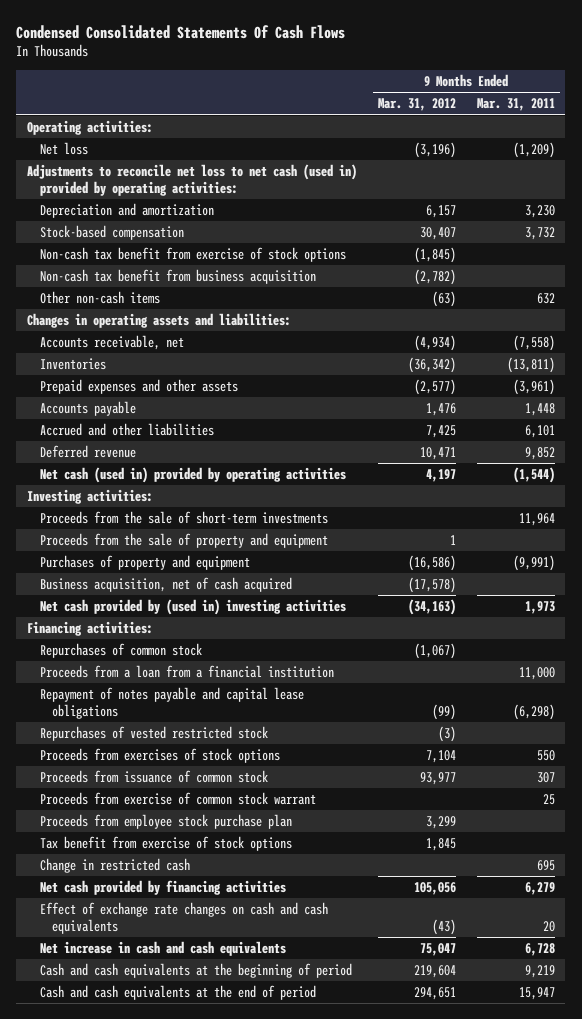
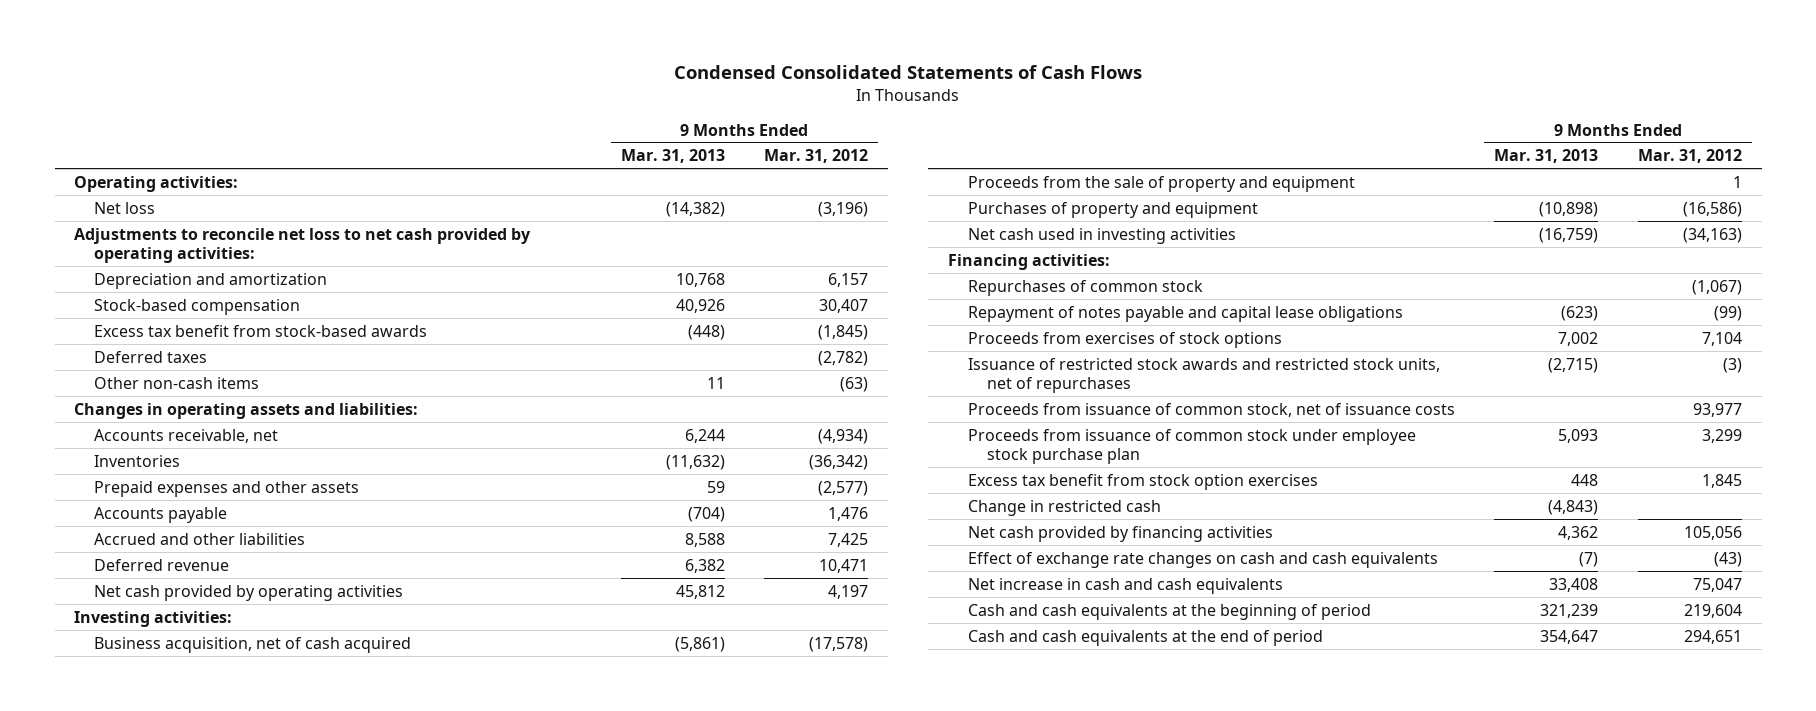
- Condensed Consolidated Statements Of Cash Flows
+ Condensed Consolidated Statements of Cash Flows
- | 9 Months Ended Mar. 31, 2012 | 9 Months Ended Mar. 31, 2011
+ | 9 Months Ended Mar. 31, 2013 | 9 Months Ended Mar. 31, 2012
- Adjustments to reconcile net loss to net cash (used in) provided by operating activities:
+ Adjustments to reconcile net loss to net cash provided by operating activities:
- Non-cash tax benefit from exercise of stock options | (1,845) |
- Non-cash tax benefit from business acquisition | (2,782) |
+ Excess tax benefit from stock-based awards | (448) | (1,845)
+ Deferred taxes | | (2,782)
- Net cash (used in) provided by operating activities | 4,197 | (1,544)
+ Net cash provided by operating activities | 45,812 | 4,197
- Proceeds from the sale of short-term investments | | 11,964
moved up: Business acquisition, net of cash acquired | (5,861) | (17,578)
- Net cash provided by (used in) investing activities | (34,163) | 1,973
+ Net cash used in investing activities | (16,759) | (34,163)
- Proceeds from a loan from a financial institution | | 11,000
- Repurchases of vested restricted stock | (3) |
- Proceeds from issuance of common stock | 93,977 | 307
- Proceeds from exercise of common stock warrant | | 25
- Proceeds from employee stock purchase plan | 3,299 |
- Tax benefit from exercise of stock options | 1,845 |
+ Issuance of restricted stock awards and restricted stock units, net of repurchases | (2,715) | (3)
+ Proceeds from issuance of common stock, net of issuance costs | | 93,977
+ Proceeds from issuance of common stock under employee stock purchase plan | 5,093 | 3,299
+ Excess tax benefit from stock option exercises | 448 | 1,845

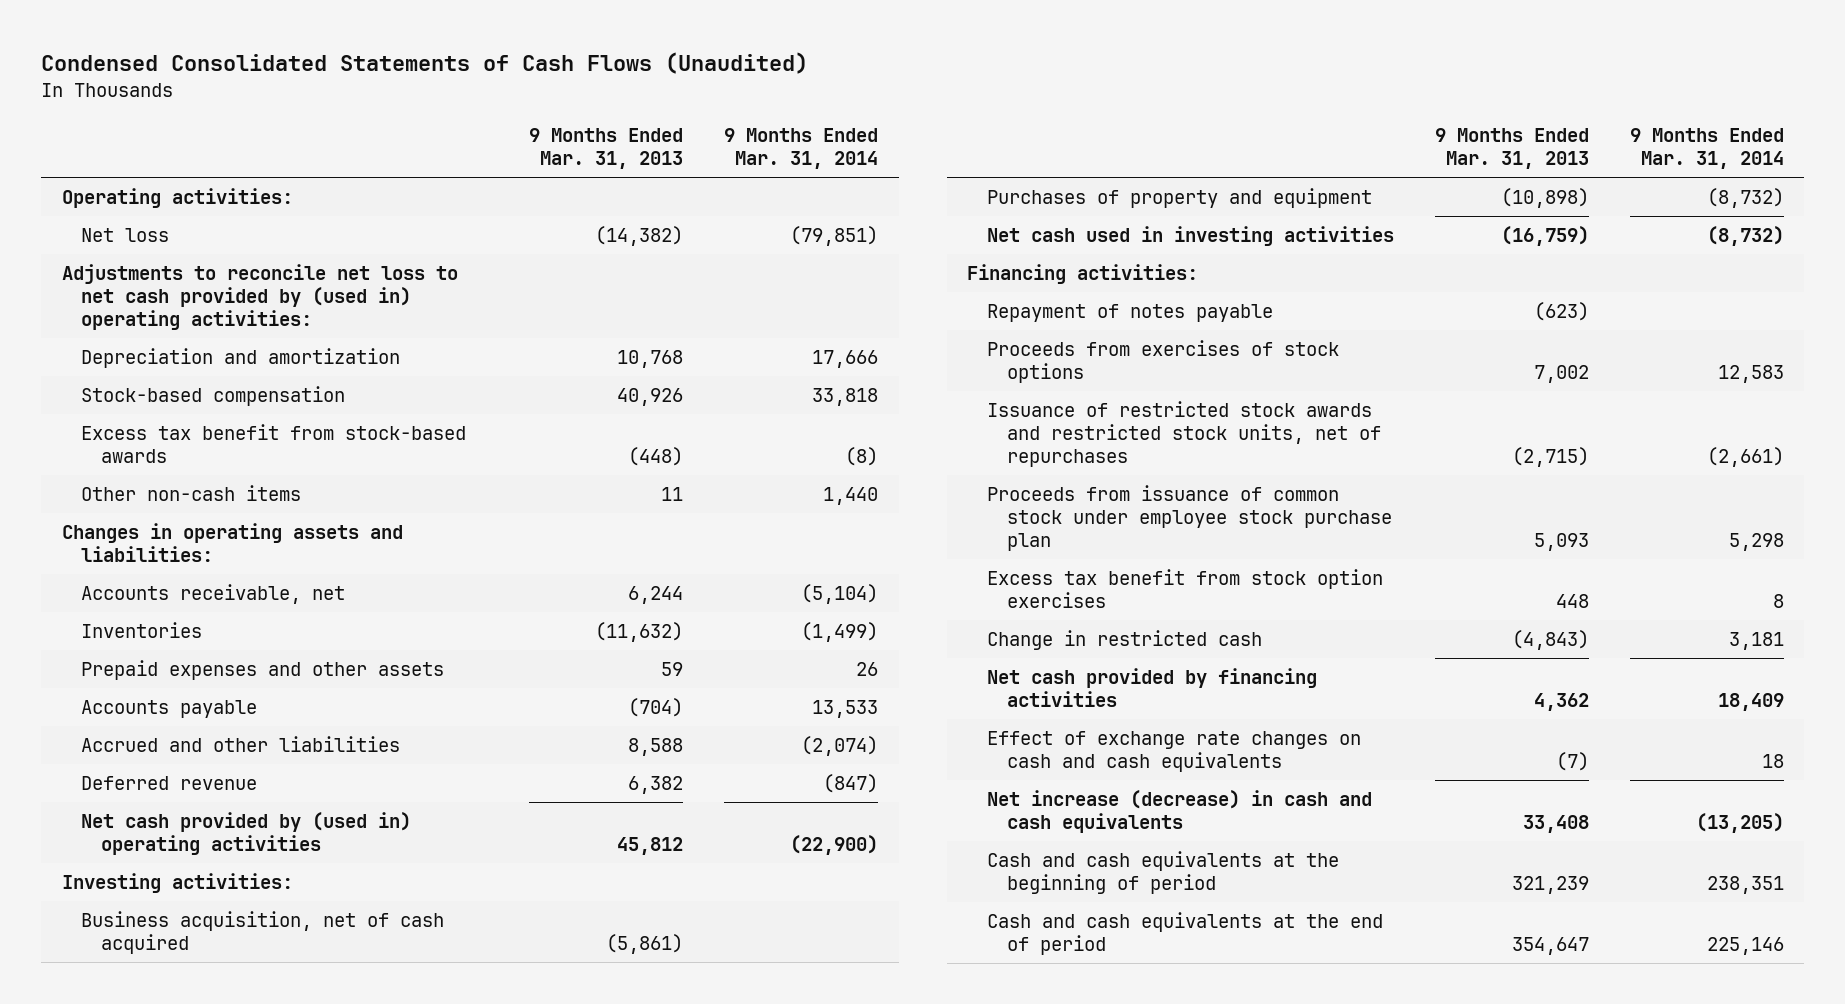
- Condensed Consolidated Statements of Cash Flows
+ Condensed Consolidated Statements of Cash Flows (Unaudited)
- | 9 Months Ended Mar. 31, 2013 | 9 Months Ended Mar. 31, 2012
+ | 9 Months Ended Mar. 31, 2013 | 9 Months Ended Mar. 31, 2014
- Adjustments to reconcile net loss to net cash provided by operating activities:
+ Adjustments to reconcile net loss to net cash provided by (used in) operating activities:
- Deferred taxes | | (2,782)
- Net cash provided by operating activities | 45,812 | 4,197
+ Net cash provided by (used in) operating activities | 45,812 | (22,900)
- Proceeds from the sale of property and equipment | | 1
- Repurchases of common stock | | (1,067)
- Repayment of notes payable and capital lease obligations | (623) | (99)
+ Repayment of notes payable | (623) |
- Proceeds from issuance of common stock, net of issuance costs | | 93,977
- Net increase in cash and cash equivalents | 33,408 | 75,047
+ Net increase (decrease) in cash and cash equivalents | 33,408 | (13,205)

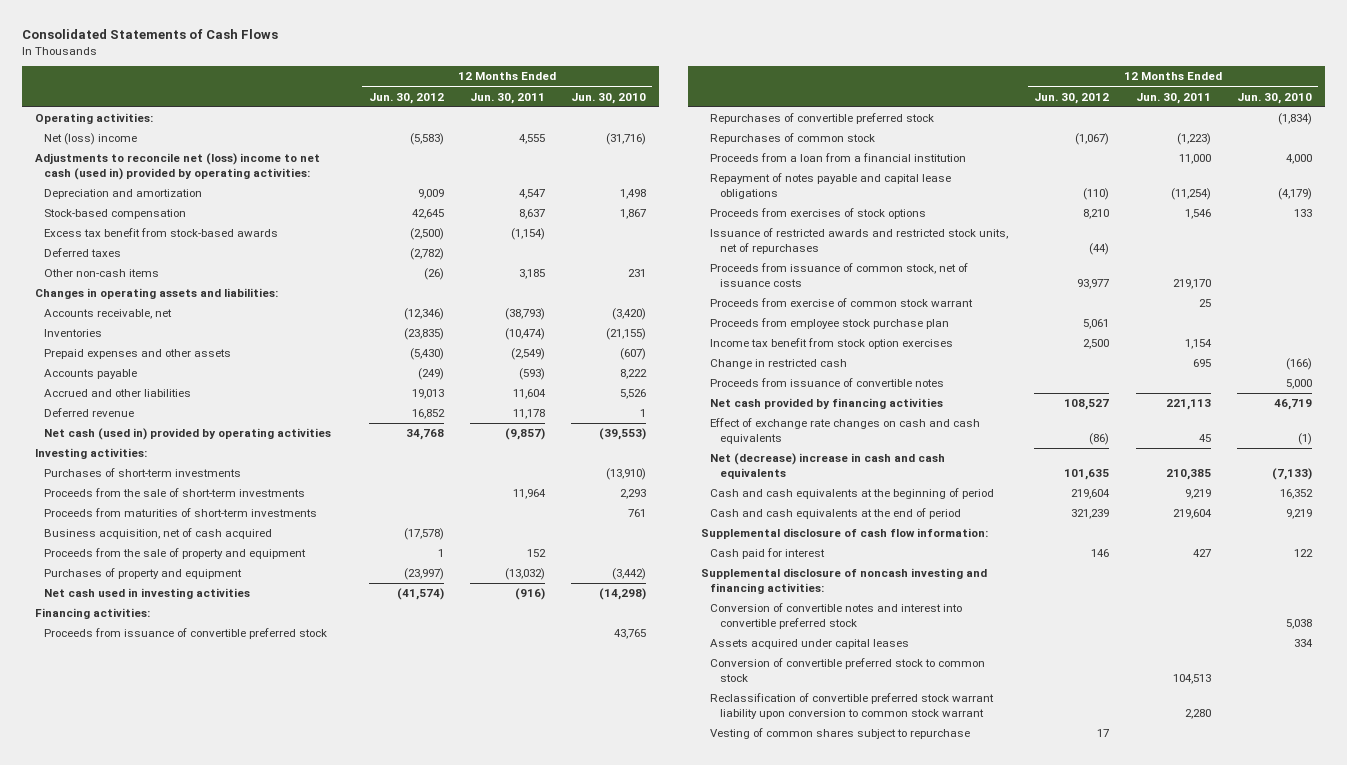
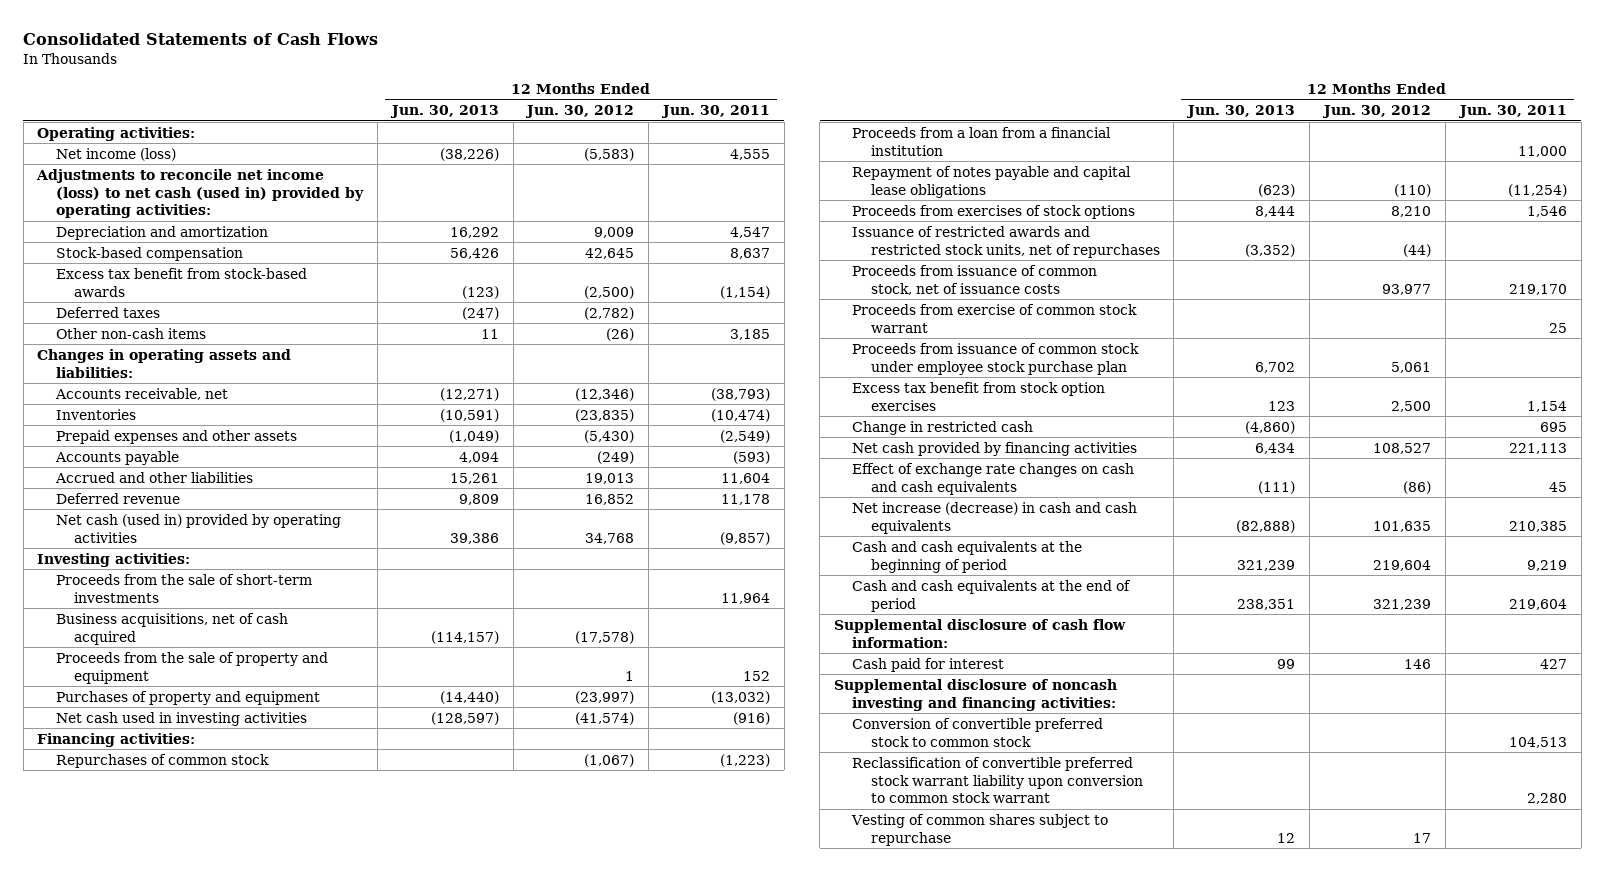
- | 12 Months Ended Jun. 30, 2012 | 12 Months Ended Jun. 30, 2011 | 12 Months Ended Jun. 30, 2010
+ | 12 Months Ended Jun. 30, 2013 | 12 Months Ended Jun. 30, 2012 | 12 Months Ended Jun. 30, 2011
- Net (loss) income | (5,583) | 4,555 | (31,716)
- Adjustments to reconcile net (loss) income to net cash (used in) provided by operating activities:
+ Net income (loss) | (38,226) | (5,583) | 4,555
+ Adjustments to reconcile net income (loss) to net cash (used in) provided by operating activities:
- Purchases of short-term investments | | | (13,910)
- Proceeds from maturities of short-term investments | | | 761
- Business acquisition, net of cash acquired | (17,578) | |
+ Business acquisitions, net of cash acquired | (114,157) | (17,578) |
- Proceeds from issuance of convertible preferred stock | | | 43,765
- Repurchases of convertible preferred stock | | | (1,834)
- Proceeds from employee stock purchase plan | 5,061 | |
- Income tax benefit from stock option exercises | 2,500 | 1,154 |
+ Proceeds from issuance of common stock under employee stock purchase plan | 6,702 | 5,061 |
+ Excess tax benefit from stock option exercises | 123 | 2,500 | 1,154
- Proceeds from issuance of convertible notes | | | 5,000
- Net (decrease) increase in cash and cash equivalents | 101,635 | 210,385 | (7,133)
+ Net increase (decrease) in cash and cash equivalents | (82,888) | 101,635 | 210,385
- Conversion of convertible notes and interest into convertible preferred stock | | | 5,038
- Assets acquired under capital leases | | | 334

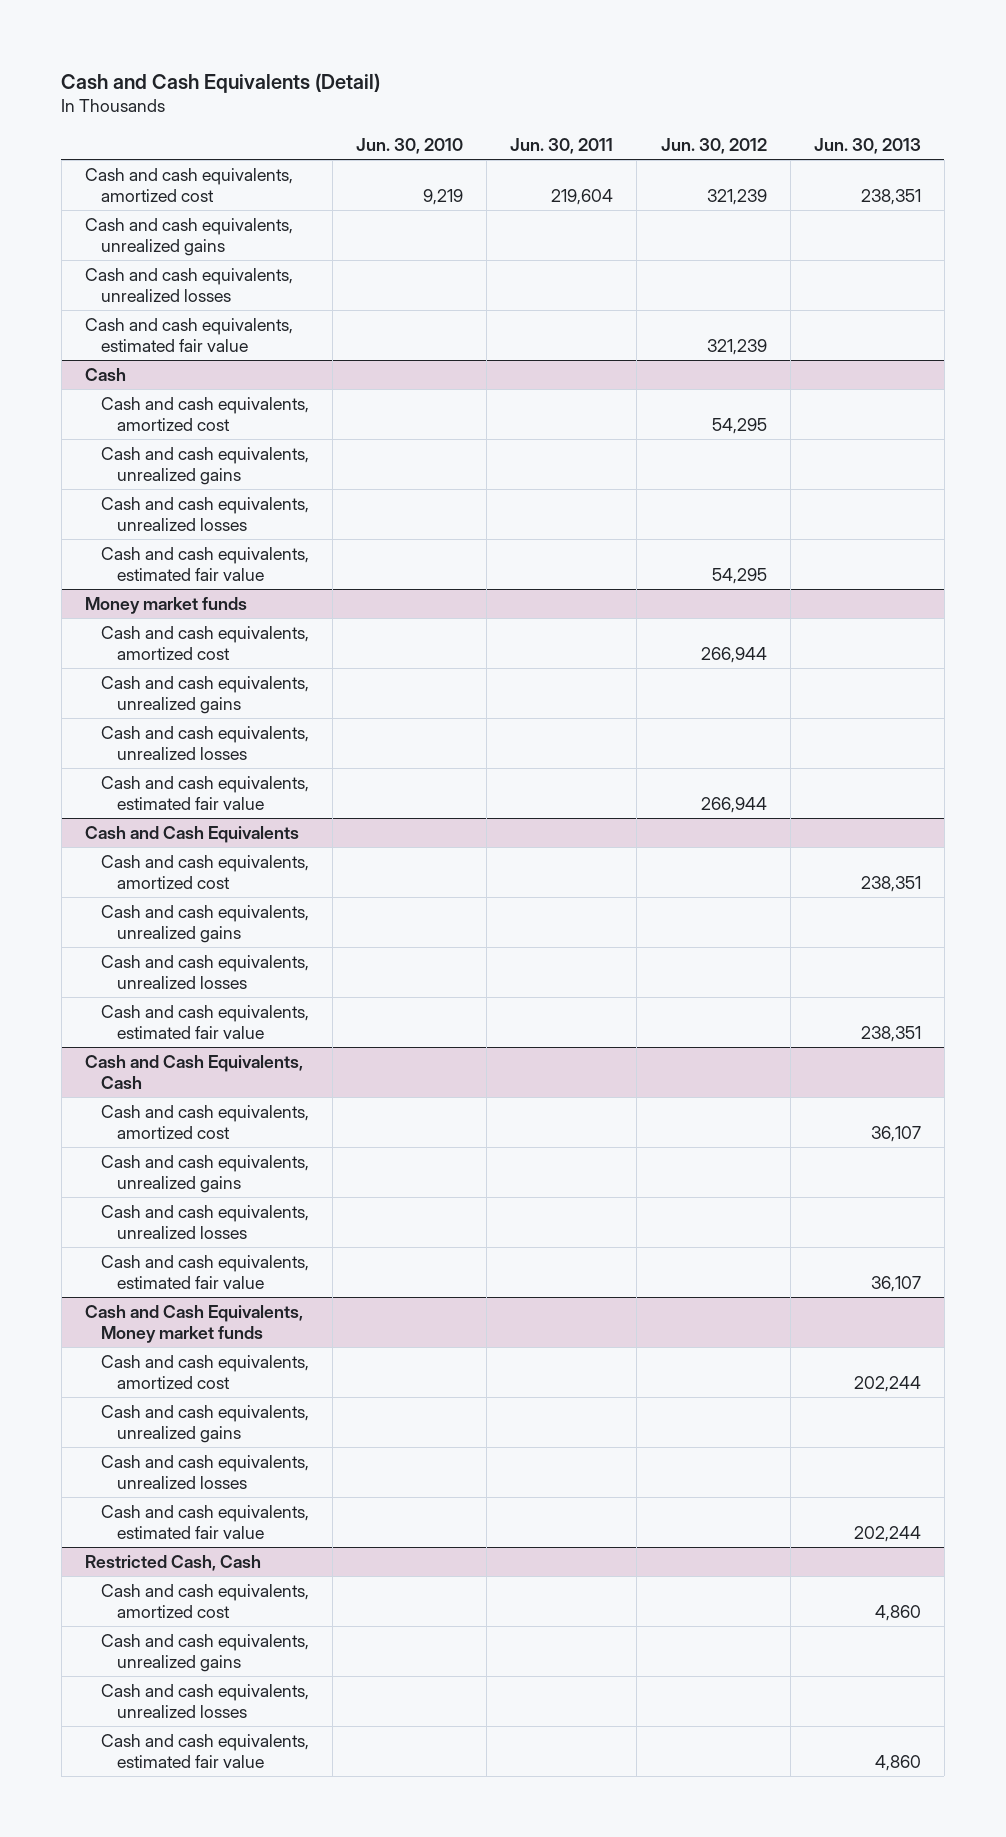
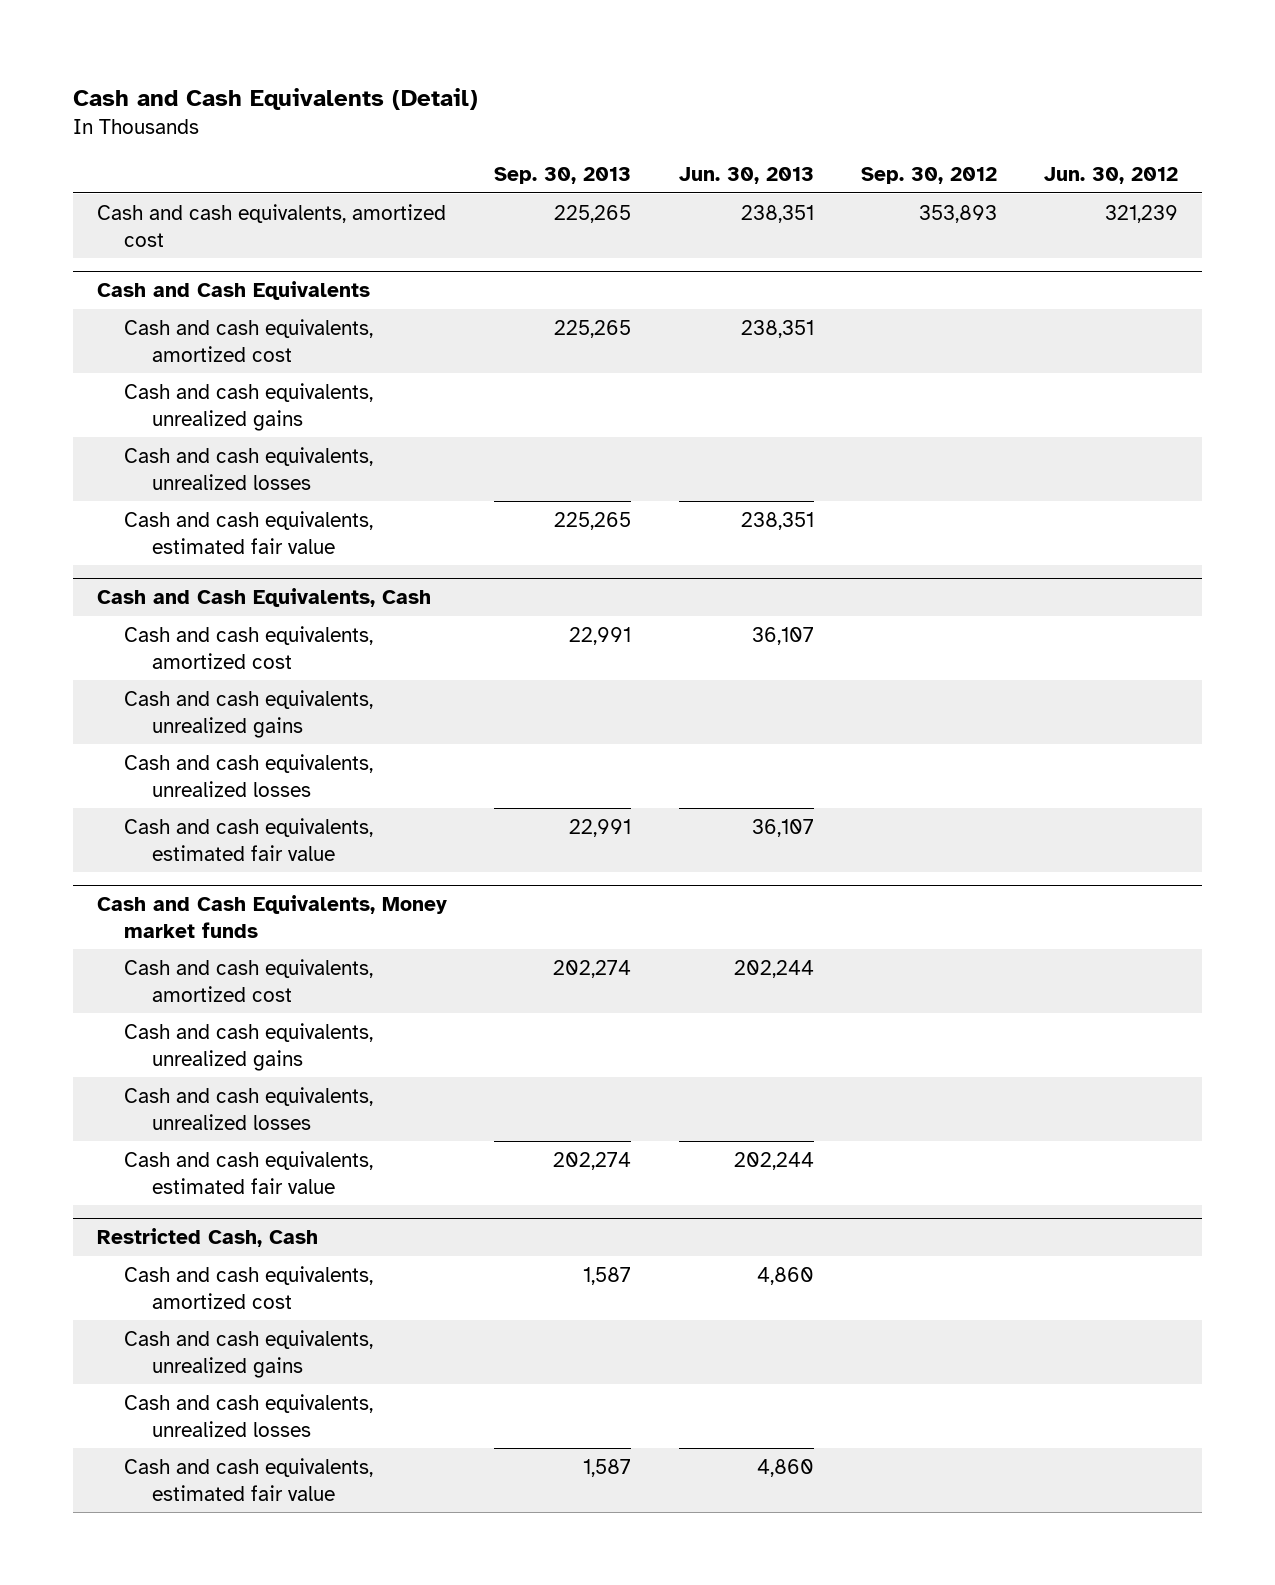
- | Jun. 30, 2010 | Jun. 30, 2011 | Jun. 30, 2012 | Jun. 30, 2013
+ | Sep. 30, 2013 | Jun. 30, 2013 | Sep. 30, 2012 | Jun. 30, 2012
- Cash and cash equivalents, unrealized gains
- Cash and cash equivalents, unrealized losses
- Cash and cash equivalents, estimated fair value | | | 321,239 |
- Cash
- Cash and cash equivalents, amortized cost | | | 54,295 |
- Cash and cash equivalents, unrealized gains
- Cash and cash equivalents, unrealized losses
- Cash and cash equivalents, estimated fair value | | | 54,295 |
- Money market funds
- Cash and cash equivalents, amortized cost | | | 266,944 |
- Cash and cash equivalents, unrealized gains
- Cash and cash equivalents, unrealized losses
- Cash and cash equivalents, estimated fair value | | | 266,944 |

